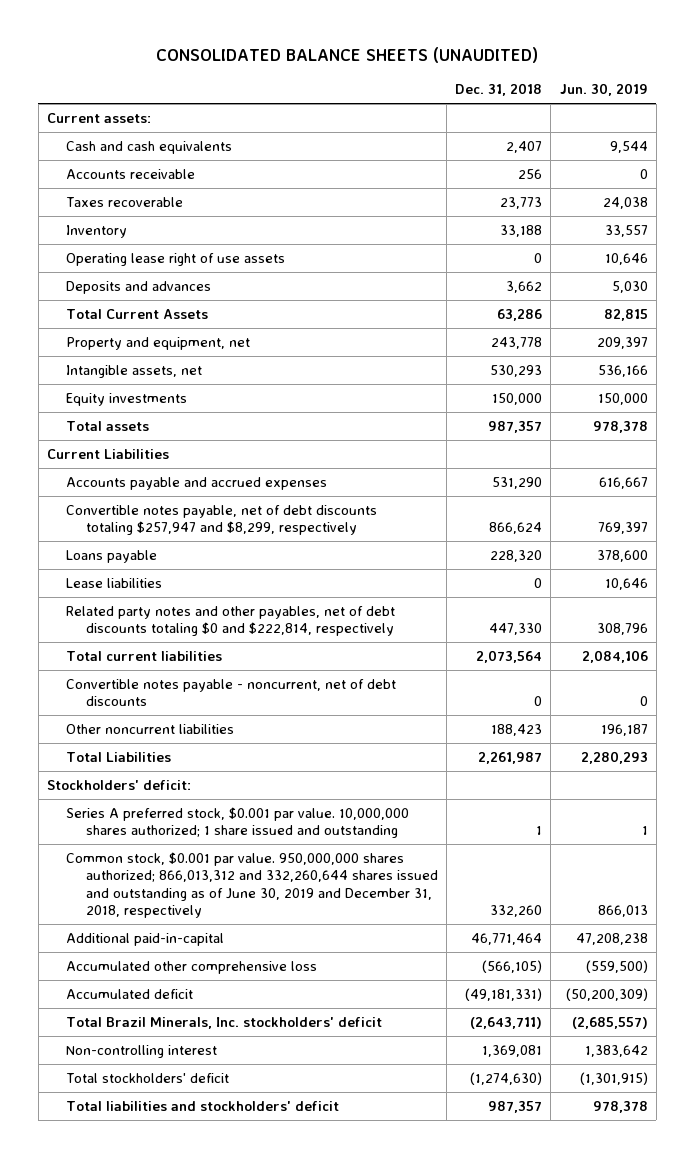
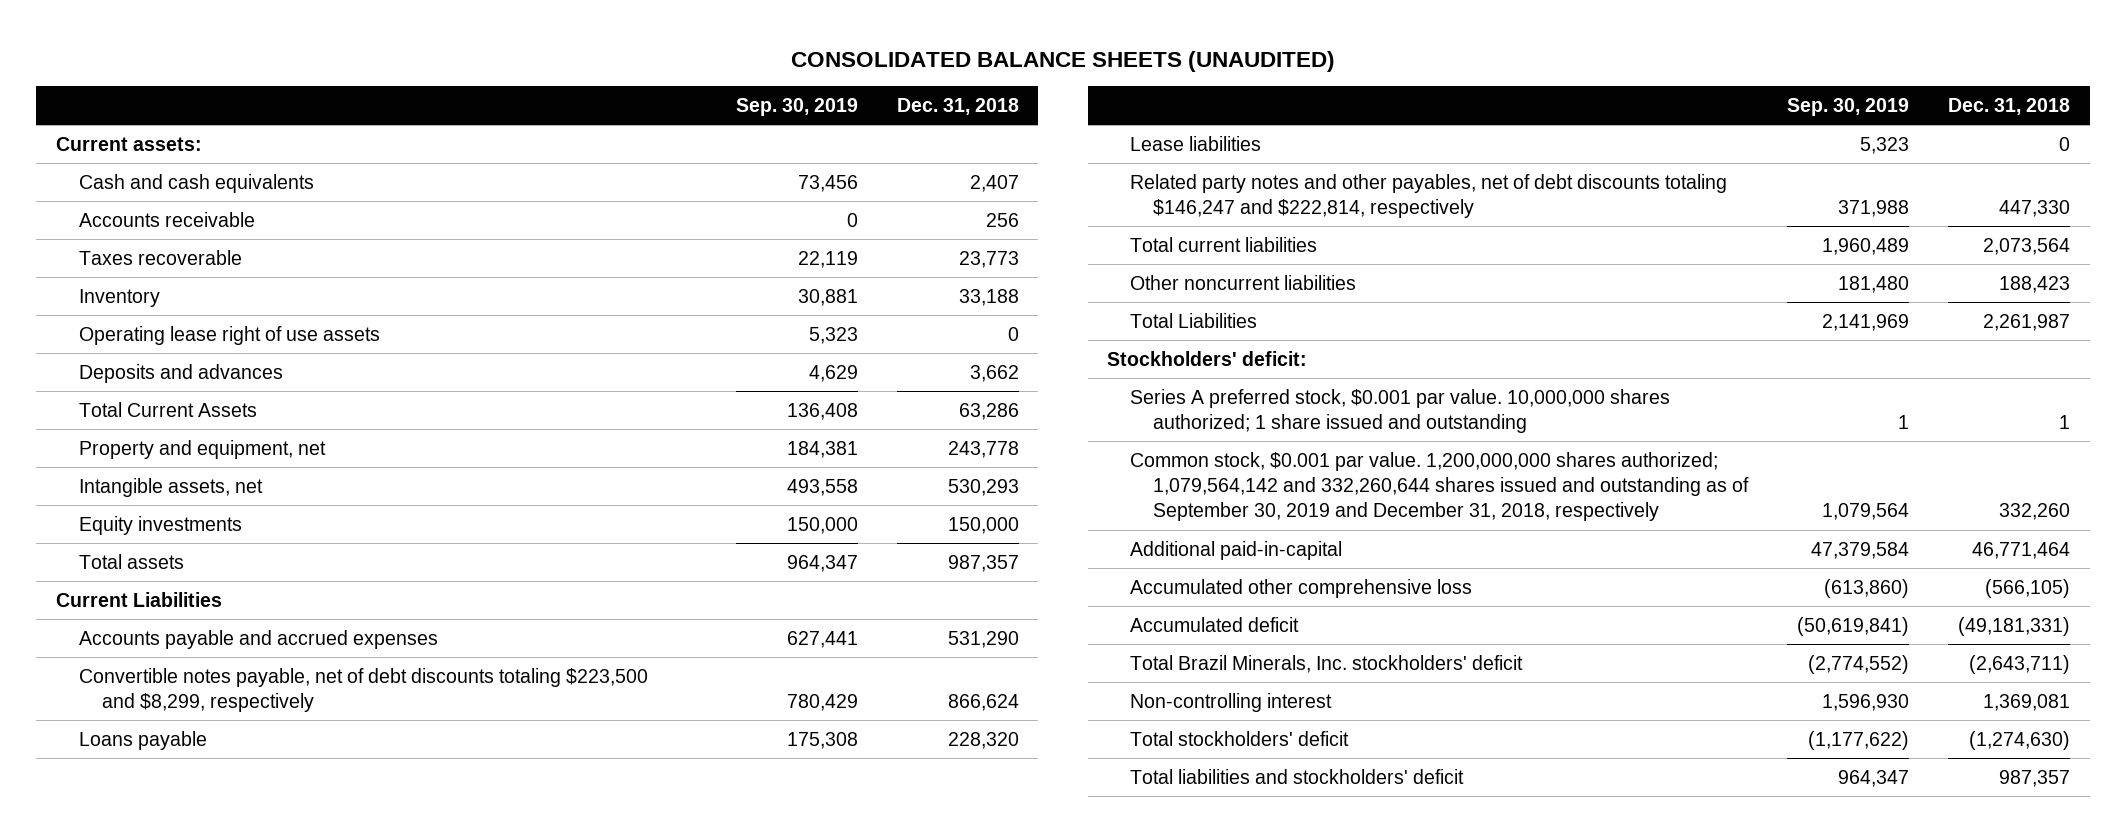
- | Dec. 31, 2018 | Jun. 30, 2019
+ | Sep. 30, 2019 | Dec. 31, 2018
- Convertible notes payable, net of debt discounts totaling $257,947 and $8,299, respectively | 866,624 | 769,397
+ Convertible notes payable, net of debt discounts totaling $223,500 and $8,299, respectively | 780,429 | 866,624
- Related party notes and other payables, net of debt discounts totaling $0 and $222,814, respectively | 447,330 | 308,796
+ Related party notes and other payables, net of debt discounts totaling $146,247 and $222,814, respectively | 371,988 | 447,330
- Convertible notes payable - noncurrent, net of debt discounts | 0 | 0
- Common stock, $0.001 par value. 950,000,000 shares authorized; 866,013,312 and 332,260,644 shares issued and outstanding as of June 30, 2019 and December 31, 2018, respectively | 332,260 | 866,013
+ Common stock, $0.001 par value. 1,200,000,000 shares authorized; 1,079,564,142 and 332,260,644 shares issued and outstanding as of September 30, 2019 and December 31, 2018, respectively | 1,079,564 | 332,260

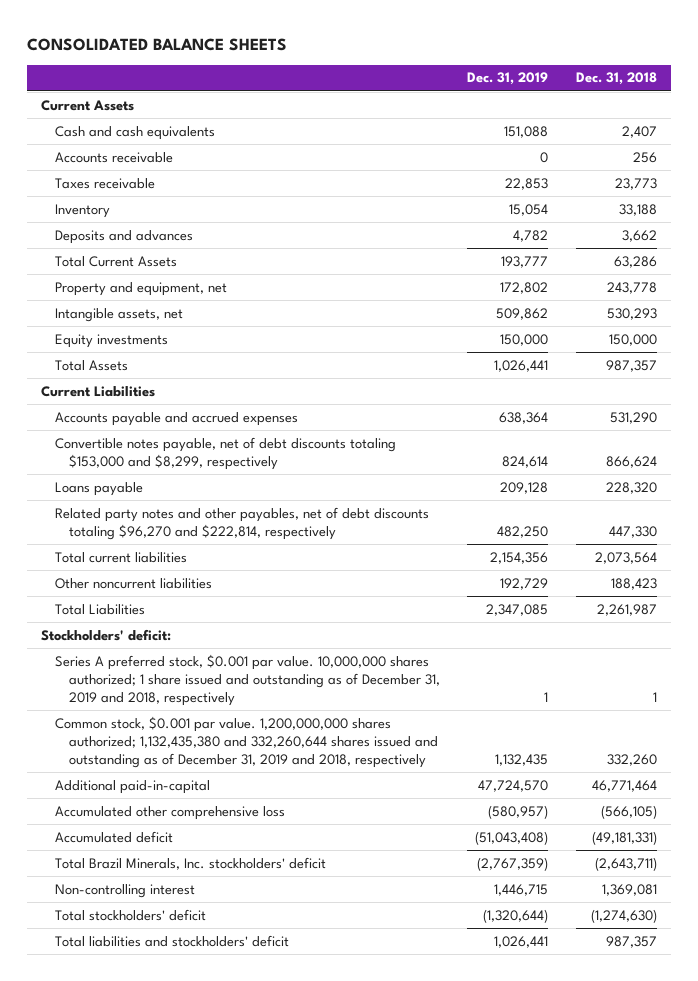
- CONSOLIDATED BALANCE SHEETS (UNAUDITED)
+ CONSOLIDATED BALANCE SHEETS
- | Sep. 30, 2019 | Dec. 31, 2018
+ | Dec. 31, 2019 | Dec. 31, 2018
- Current assets:
+ Current Assets
- Taxes recoverable | 22,119 | 23,773
+ Taxes receivable | 22,853 | 23,773
- Operating lease right of use assets | 5,323 | 0
- Total assets | 964,347 | 987,357
+ Total Assets | 1,026,441 | 987,357
- Convertible notes payable, net of debt discounts totaling $223,500 and $8,299, respectively | 780,429 | 866,624
+ Convertible notes payable, net of debt discounts totaling $153,000 and $8,299, respectively | 824,614 | 866,624
- Lease liabilities | 5,323 | 0
- Related party notes and other payables, net of debt discounts totaling $146,247 and $222,814, respectively | 371,988 | 447,330
+ Related party notes and other payables, net of debt discounts totaling $96,270 and $222,814, respectively | 482,250 | 447,330
- Series A preferred stock, $0.001 par value. 10,000,000 shares authorized; 1 share issued and outstanding | 1 | 1
- Common stock, $0.001 par value. 1,200,000,000 shares authorized; 1,079,564,142 and 332,260,644 shares issued and outstanding as of September 30, 2019 and December 31, 2018, respectively | 1,079,564 | 332,260
+ Series A preferred stock, $0.001 par value. 10,000,000 shares authorized; 1 share issued and outstanding as of December 31, 2019 and 2018, respectively | 1 | 1
+ Common stock, $0.001 par value. 1,200,000,000 shares authorized; 1,132,435,380 and 332,260,644 shares issued and outstanding as of December 31, 2019 and 2018, respectively | 1,132,435 | 332,260

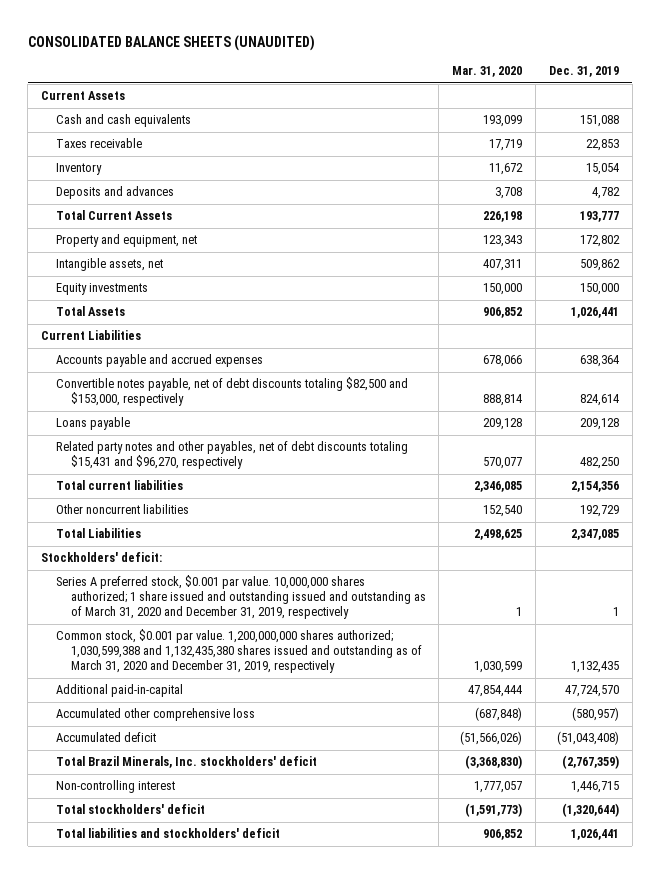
- CONSOLIDATED BALANCE SHEETS
+ CONSOLIDATED BALANCE SHEETS (UNAUDITED)
- | Dec. 31, 2019 | Dec. 31, 2018
+ | Mar. 31, 2020 | Dec. 31, 2019
- Accounts receivable | 0 | 256
- Convertible notes payable, net of debt discounts totaling $153,000 and $8,299, respectively | 824,614 | 866,624
+ Convertible notes payable, net of debt discounts totaling $82,500 and $153,000, respectively | 888,814 | 824,614
- Related party notes and other payables, net of debt discounts totaling $96,270 and $222,814, respectively | 482,250 | 447,330
+ Related party notes and other payables, net of debt discounts totaling $15,431 and $96,270, respectively | 570,077 | 482,250
- Series A preferred stock, $0.001 par value. 10,000,000 shares authorized; 1 share issued and outstanding as of December 31, 2019 and 2018, respectively | 1 | 1
- Common stock, $0.001 par value. 1,200,000,000 shares authorized; 1,132,435,380 and 332,260,644 shares issued and outstanding as of December 31, 2019 and 2018, respectively | 1,132,435 | 332,260
+ Series A preferred stock, $0.001 par value. 10,000,000 shares authorized; 1 share issued and outstanding issued and outstanding as of March 31, 2020 and December 31, 2019, respectively | 1 | 1
+ Common stock, $0.001 par value. 1,200,000,000 shares authorized; 1,030,599,388 and 1,132,435,380 shares issued and outstanding as of March 31, 2020 and December 31, 2019, respectively | 1,030,599 | 1,132,435

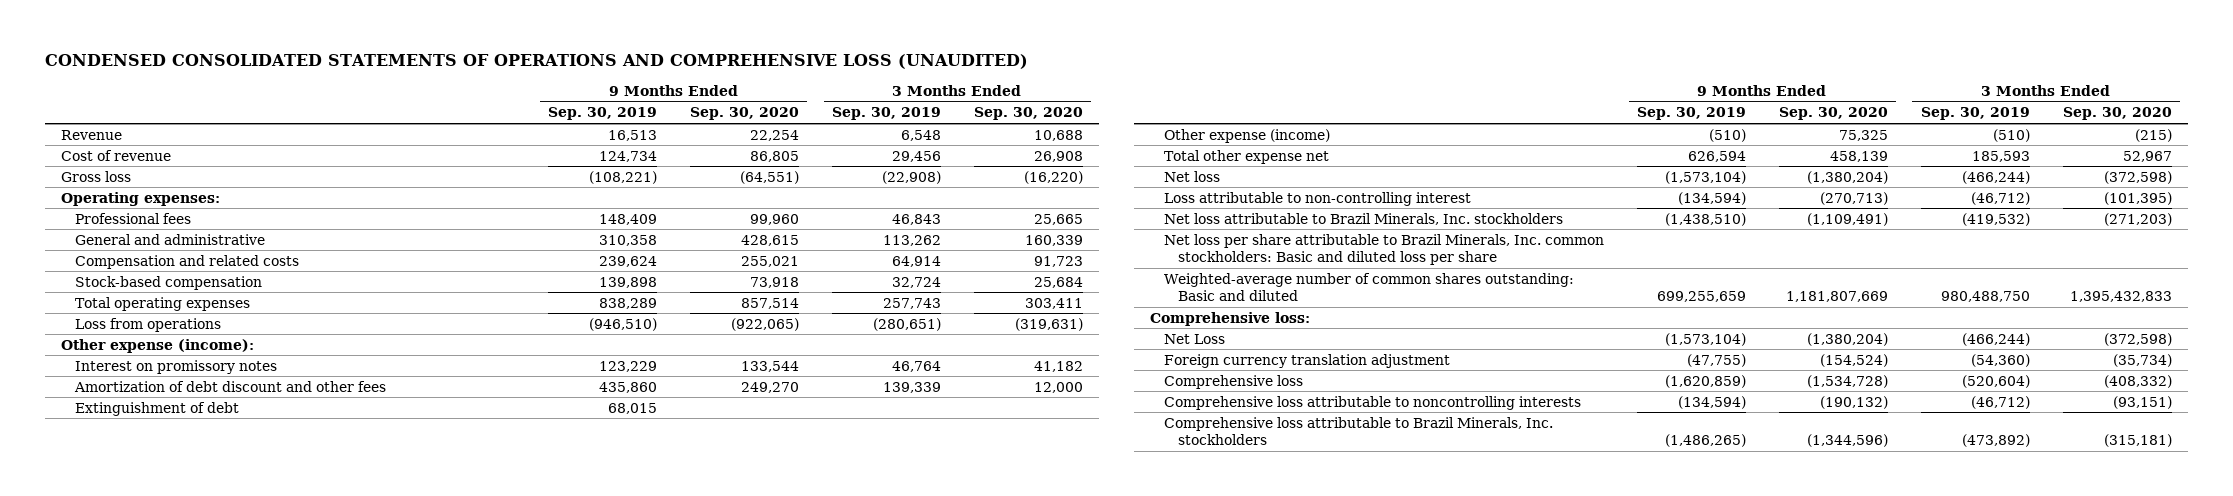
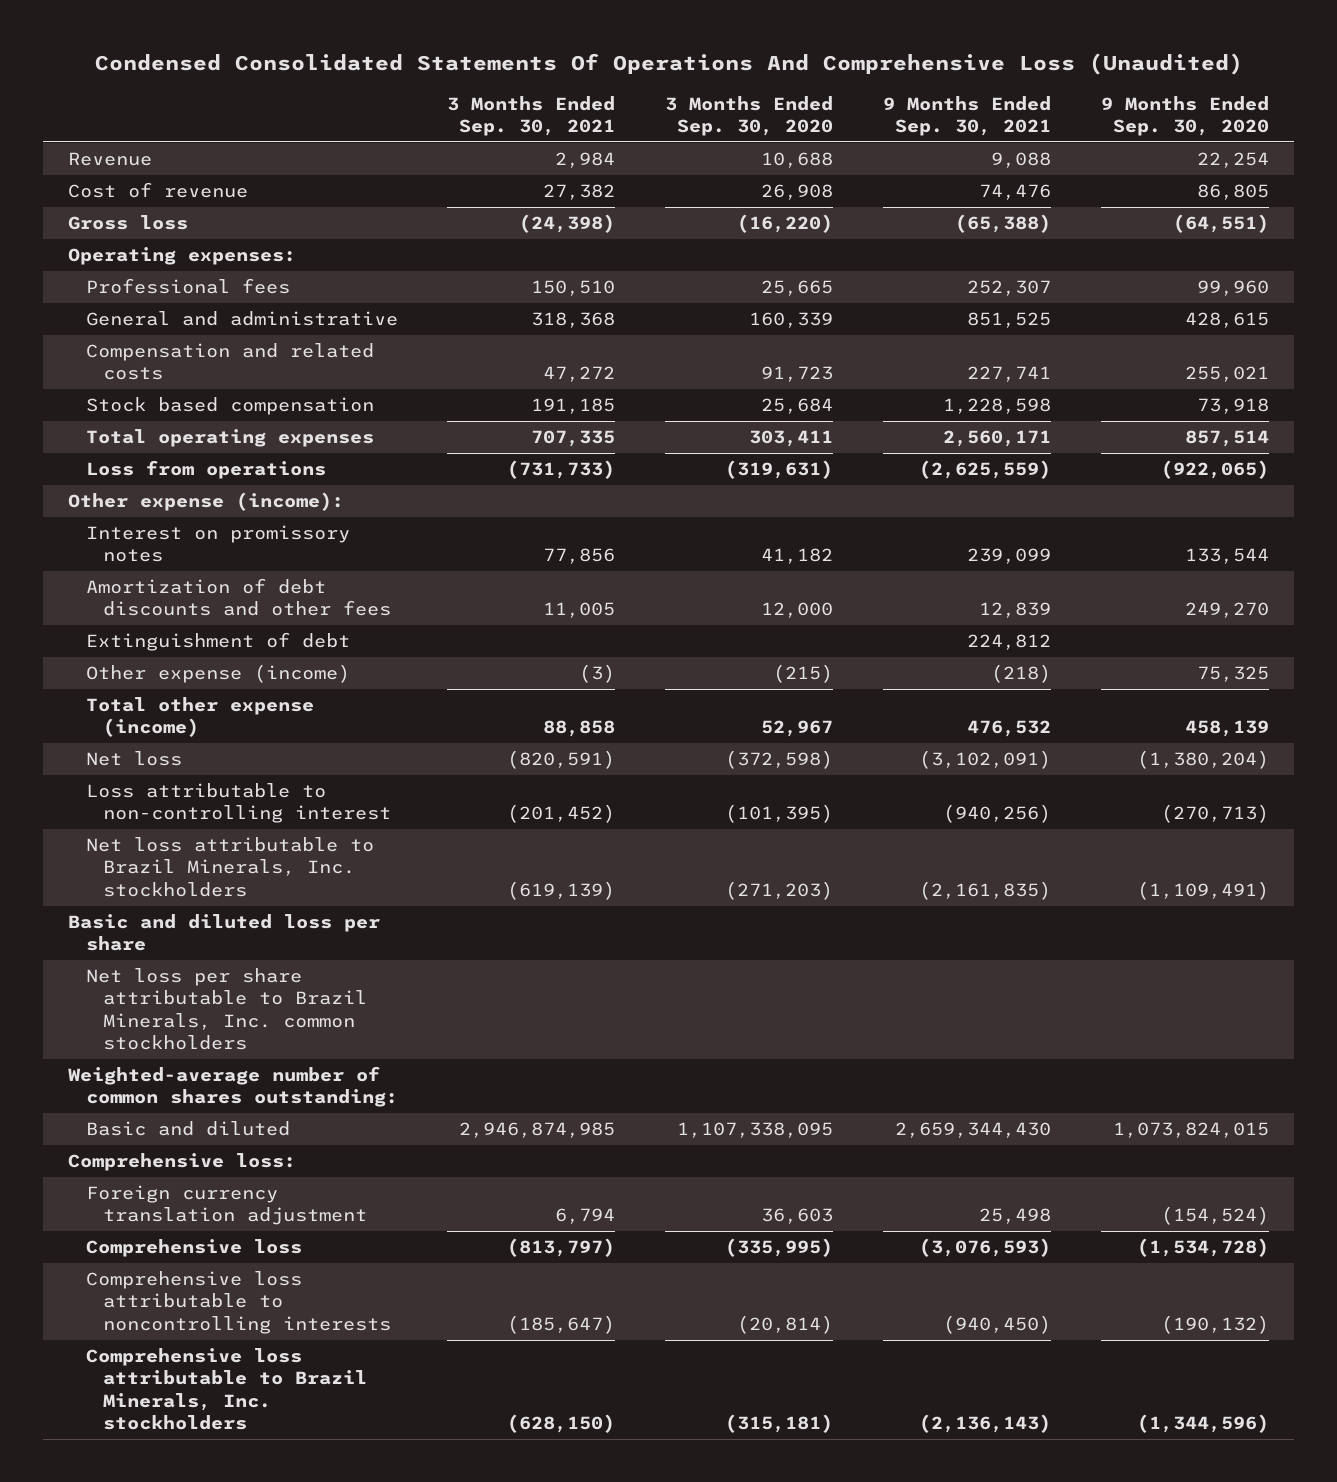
- CONDENSED CONSOLIDATED STATEMENTS OF OPERATIONS AND COMPREHENSIVE LOSS (UNAUDITED)
+ Condensed Consolidated Statements Of Operations And Comprehensive Loss (Unaudited)
- | 9 Months Ended Sep. 30, 2019 | 9 Months Ended Sep. 30, 2020 | 3 Months Ended Sep. 30, 2019 | 3 Months Ended Sep. 30, 2020
+ | 3 Months Ended Sep. 30, 2021 | 3 Months Ended Sep. 30, 2020 | 9 Months Ended Sep. 30, 2021 | 9 Months Ended Sep. 30, 2020
- Stock-based compensation | 139,898 | 73,918 | 32,724 | 25,684
+ Stock based compensation | 191,185 | 25,684 | 1,228,598 | 73,918
- Amortization of debt discount and other fees | 435,860 | 249,270 | 139,339 | 12,000
+ Amortization of debt discounts and other fees | 11,005 | 12,000 | 12,839 | 249,270
- Total other expense net | 626,594 | 458,139 | 185,593 | 52,967
+ Total other expense (income) | 88,858 | 52,967 | 476,532 | 458,139
- Net loss per share attributable to Brazil Minerals, Inc. common stockholders: Basic and diluted loss per share
- Weighted-average number of common shares outstanding: Basic and diluted | 699,255,659 | 1,181,807,669 | 980,488,750 | 1,395,432,833
+ Basic and diluted loss per share
+ Net loss per share attributable to Brazil Minerals, Inc. common stockholders
+ Weighted-average number of common shares outstanding:
+ Basic and diluted | 2,946,874,985 | 1,107,338,095 | 2,659,344,430 | 1,073,824,015
- Net Loss | (1,573,104) | (1,380,204) | (466,244) | (372,598)
- Foreign currency translation adjustment | (47,755) | (154,524) | (54,360) | (35,734)
- Comprehensive loss | (1,620,859) | (1,534,728) | (520,604) | (408,332)
- Comprehensive loss attributable to noncontrolling interests | (134,594) | (190,132) | (46,712) | (93,151)
+ Foreign currency translation adjustment | 6,794 | 36,603 | 25,498 | (154,524)
+ Comprehensive loss | (813,797) | (335,995) | (3,076,593) | (1,534,728)
+ Comprehensive loss attributable to noncontrolling interests | (185,647) | (20,814) | (940,450) | (190,132)

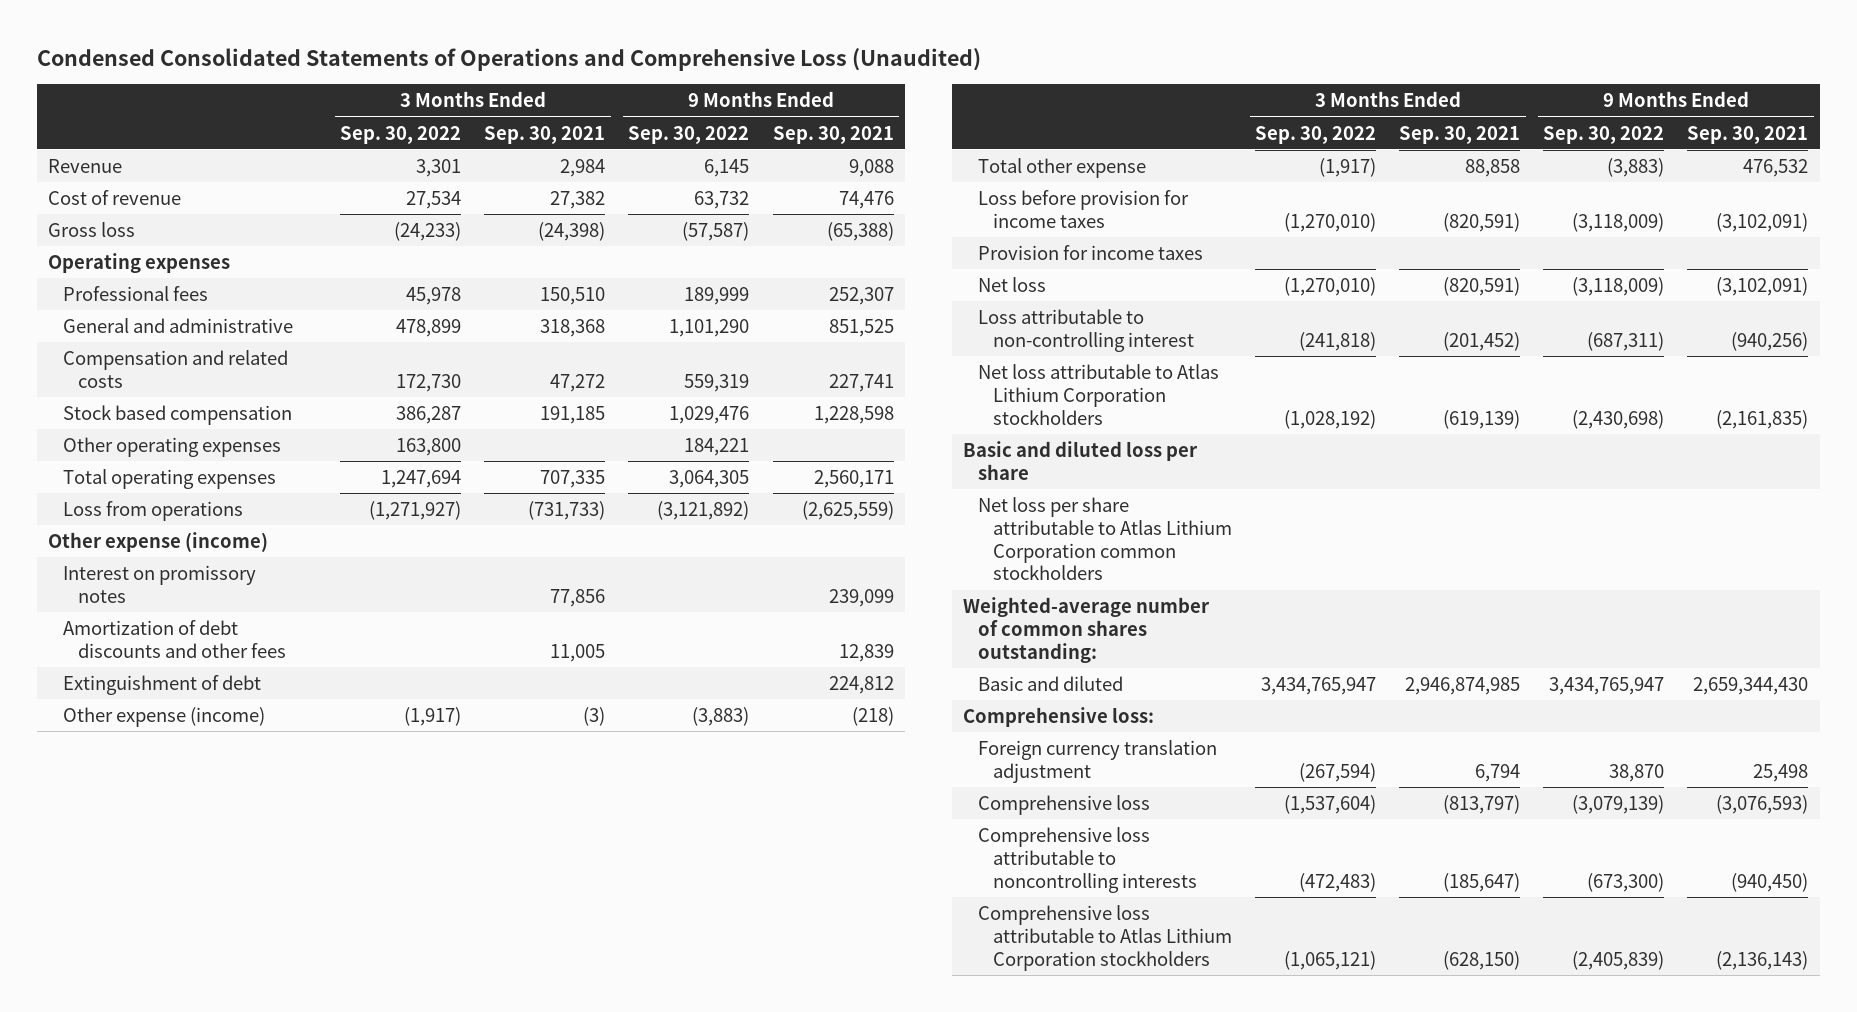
- Condensed Consolidated Statements Of Operations And Comprehensive Loss (Unaudited)
+ Condensed Consolidated Statements of Operations and Comprehensive Loss (Unaudited)
- | 3 Months Ended Sep. 30, 2021 | 3 Months Ended Sep. 30, 2020 | 9 Months Ended Sep. 30, 2021 | 9 Months Ended Sep. 30, 2020
+ | 3 Months Ended Sep. 30, 2022 | 3 Months Ended Sep. 30, 2021 | 9 Months Ended Sep. 30, 2022 | 9 Months Ended Sep. 30, 2021
- Operating expenses:
+ Operating expenses
+ Other operating expenses | 163,800 | | 184,221 |
- Other expense (income):
+ Other expense (income)
- Total other expense (income) | 88,858 | 52,967 | 476,532 | 458,139
+ Total other expense | (1,917) | 88,858 | (3,883) | 476,532
+ Loss before provision for income taxes | (1,270,010) | (820,591) | (3,118,009) | (3,102,091)
+ Provision for income taxes
- Net loss attributable to Brazil Minerals, Inc. stockholders | (619,139) | (271,203) | (2,161,835) | (1,109,491)
+ Net loss attributable to Atlas Lithium Corporation stockholders | (1,028,192) | (619,139) | (2,430,698) | (2,161,835)
- Net loss per share attributable to Brazil Minerals, Inc. common stockholders
+ Net loss per share attributable to Atlas Lithium Corporation common stockholders
- Comprehensive loss attributable to Brazil Minerals, Inc. stockholders | (628,150) | (315,181) | (2,136,143) | (1,344,596)
+ Comprehensive loss attributable to Atlas Lithium Corporation stockholders | (1,065,121) | (628,150) | (2,405,839) | (2,136,143)

